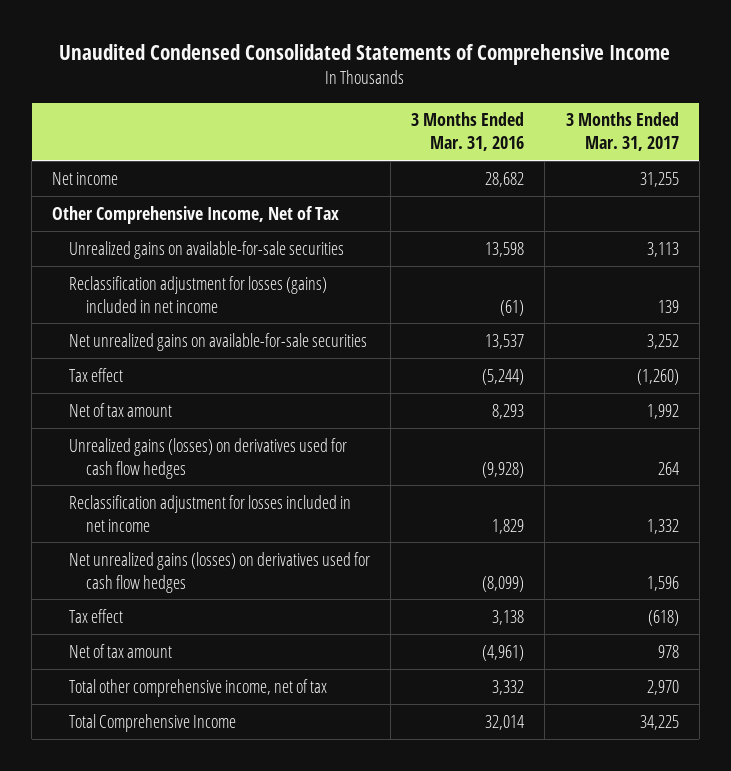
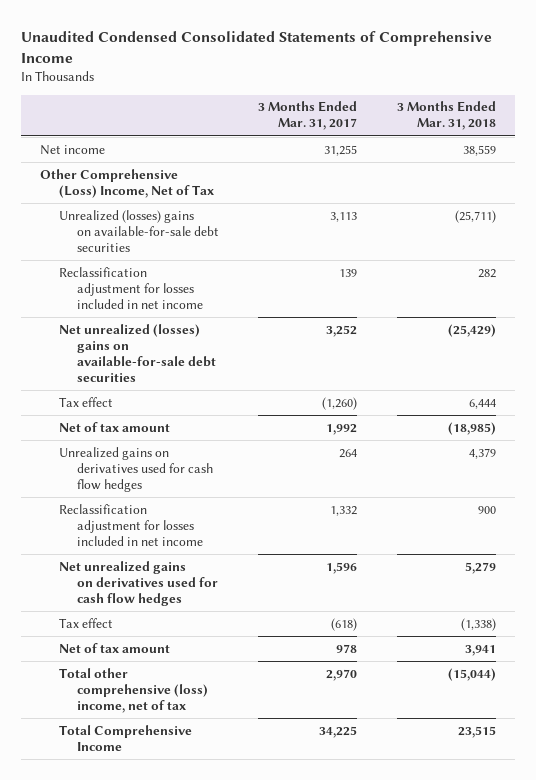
- | 3 Months Ended Mar. 31, 2016 | 3 Months Ended Mar. 31, 2017
+ | 3 Months Ended Mar. 31, 2017 | 3 Months Ended Mar. 31, 2018
- Other Comprehensive Income, Net of Tax
- Unrealized gains on available-for-sale securities | 13,598 | 3,113
- Reclassification adjustment for losses (gains) included in net income | (61) | 139
- Net unrealized gains on available-for-sale securities | 13,537 | 3,252
+ Other Comprehensive (Loss) Income, Net of Tax
+ Unrealized (losses) gains on available-for-sale debt securities | 3,113 | (25,711)
+ Reclassification adjustment for losses included in net income | 139 | 282
+ Net unrealized (losses) gains on available-for-sale debt securities | 3,252 | (25,429)
- Unrealized gains (losses) on derivatives used for cash flow hedges | (9,928) | 264
+ Unrealized gains on derivatives used for cash flow hedges | 264 | 4,379
- Net unrealized gains (losses) on derivatives used for cash flow hedges | (8,099) | 1,596
+ Net unrealized gains on derivatives used for cash flow hedges | 1,596 | 5,279
- Total other comprehensive income, net of tax | 3,332 | 2,970
+ Total other comprehensive (loss) income, net of tax | 2,970 | (15,044)

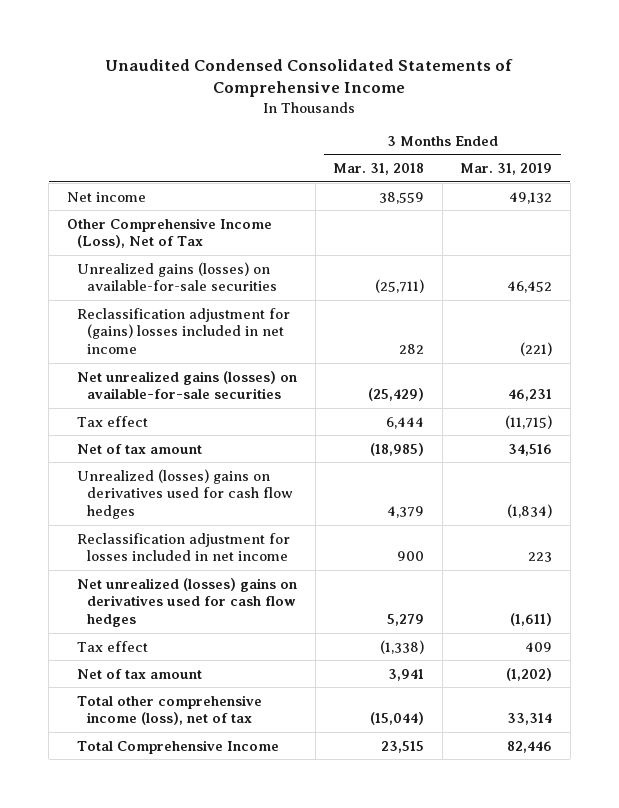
- | 3 Months Ended Mar. 31, 2017 | 3 Months Ended Mar. 31, 2018
+ | 3 Months Ended Mar. 31, 2018 | 3 Months Ended Mar. 31, 2019
- Other Comprehensive (Loss) Income, Net of Tax
- Unrealized (losses) gains on available-for-sale debt securities | 3,113 | (25,711)
- Reclassification adjustment for losses included in net income | 139 | 282
- Net unrealized (losses) gains on available-for-sale debt securities | 3,252 | (25,429)
+ Other Comprehensive Income (Loss), Net of Tax
+ Unrealized gains (losses) on available-for-sale securities | (25,711) | 46,452
+ Reclassification adjustment for (gains) losses included in net income | 282 | (221)
+ Net unrealized gains (losses) on available-for-sale securities | (25,429) | 46,231
- Unrealized gains on derivatives used for cash flow hedges | 264 | 4,379
+ Unrealized (losses) gains on derivatives used for cash flow hedges | 4,379 | (1,834)
- Net unrealized gains on derivatives used for cash flow hedges | 1,596 | 5,279
+ Net unrealized (losses) gains on derivatives used for cash flow hedges | 5,279 | (1,611)
- Total other comprehensive (loss) income, net of tax | 2,970 | (15,044)
+ Total other comprehensive income (loss), net of tax | (15,044) | 33,314

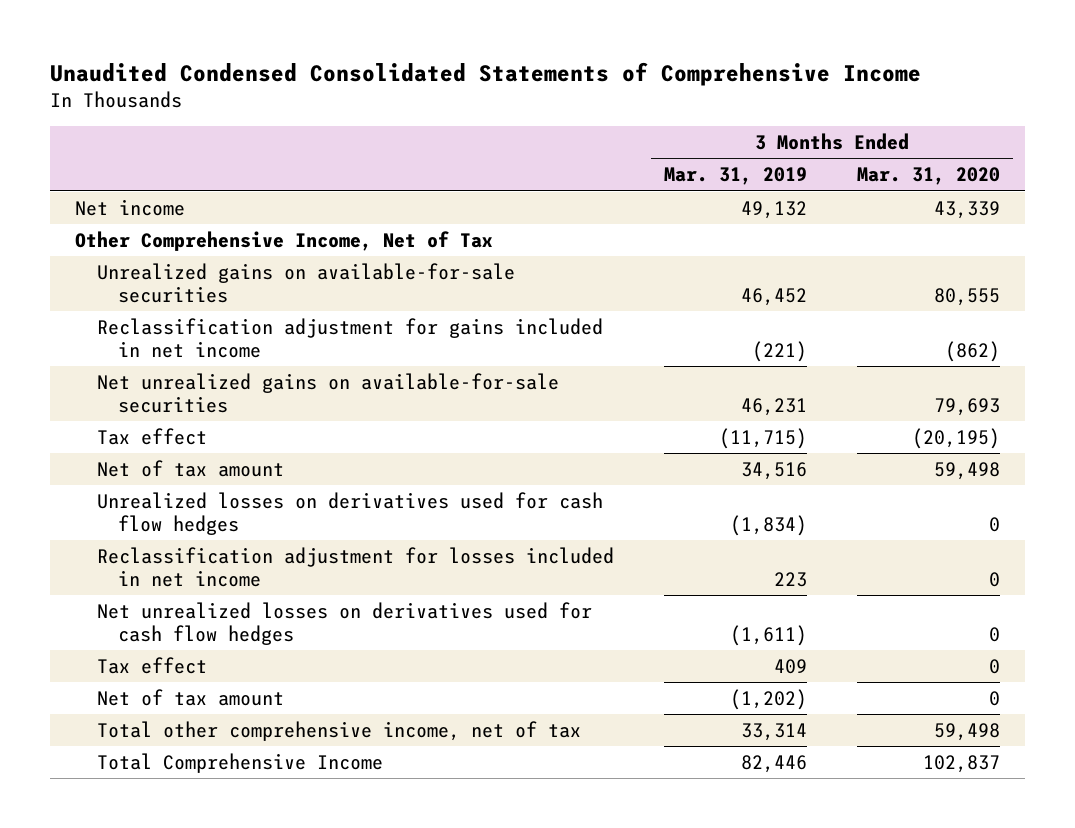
- | 3 Months Ended Mar. 31, 2018 | 3 Months Ended Mar. 31, 2019
+ | 3 Months Ended Mar. 31, 2019 | 3 Months Ended Mar. 31, 2020
- Other Comprehensive Income (Loss), Net of Tax
- Unrealized gains (losses) on available-for-sale securities | (25,711) | 46,452
- Reclassification adjustment for (gains) losses included in net income | 282 | (221)
- Net unrealized gains (losses) on available-for-sale securities | (25,429) | 46,231
+ Other Comprehensive Income, Net of Tax
+ Unrealized gains on available-for-sale securities | 46,452 | 80,555
+ Reclassification adjustment for gains included in net income | (221) | (862)
+ Net unrealized gains on available-for-sale securities | 46,231 | 79,693
- Unrealized (losses) gains on derivatives used for cash flow hedges | 4,379 | (1,834)
+ Unrealized losses on derivatives used for cash flow hedges | (1,834) | 0
- Net unrealized (losses) gains on derivatives used for cash flow hedges | 5,279 | (1,611)
+ Net unrealized losses on derivatives used for cash flow hedges | (1,611) | 0
- Total other comprehensive income (loss), net of tax | (15,044) | 33,314
+ Total other comprehensive income, net of tax | 33,314 | 59,498

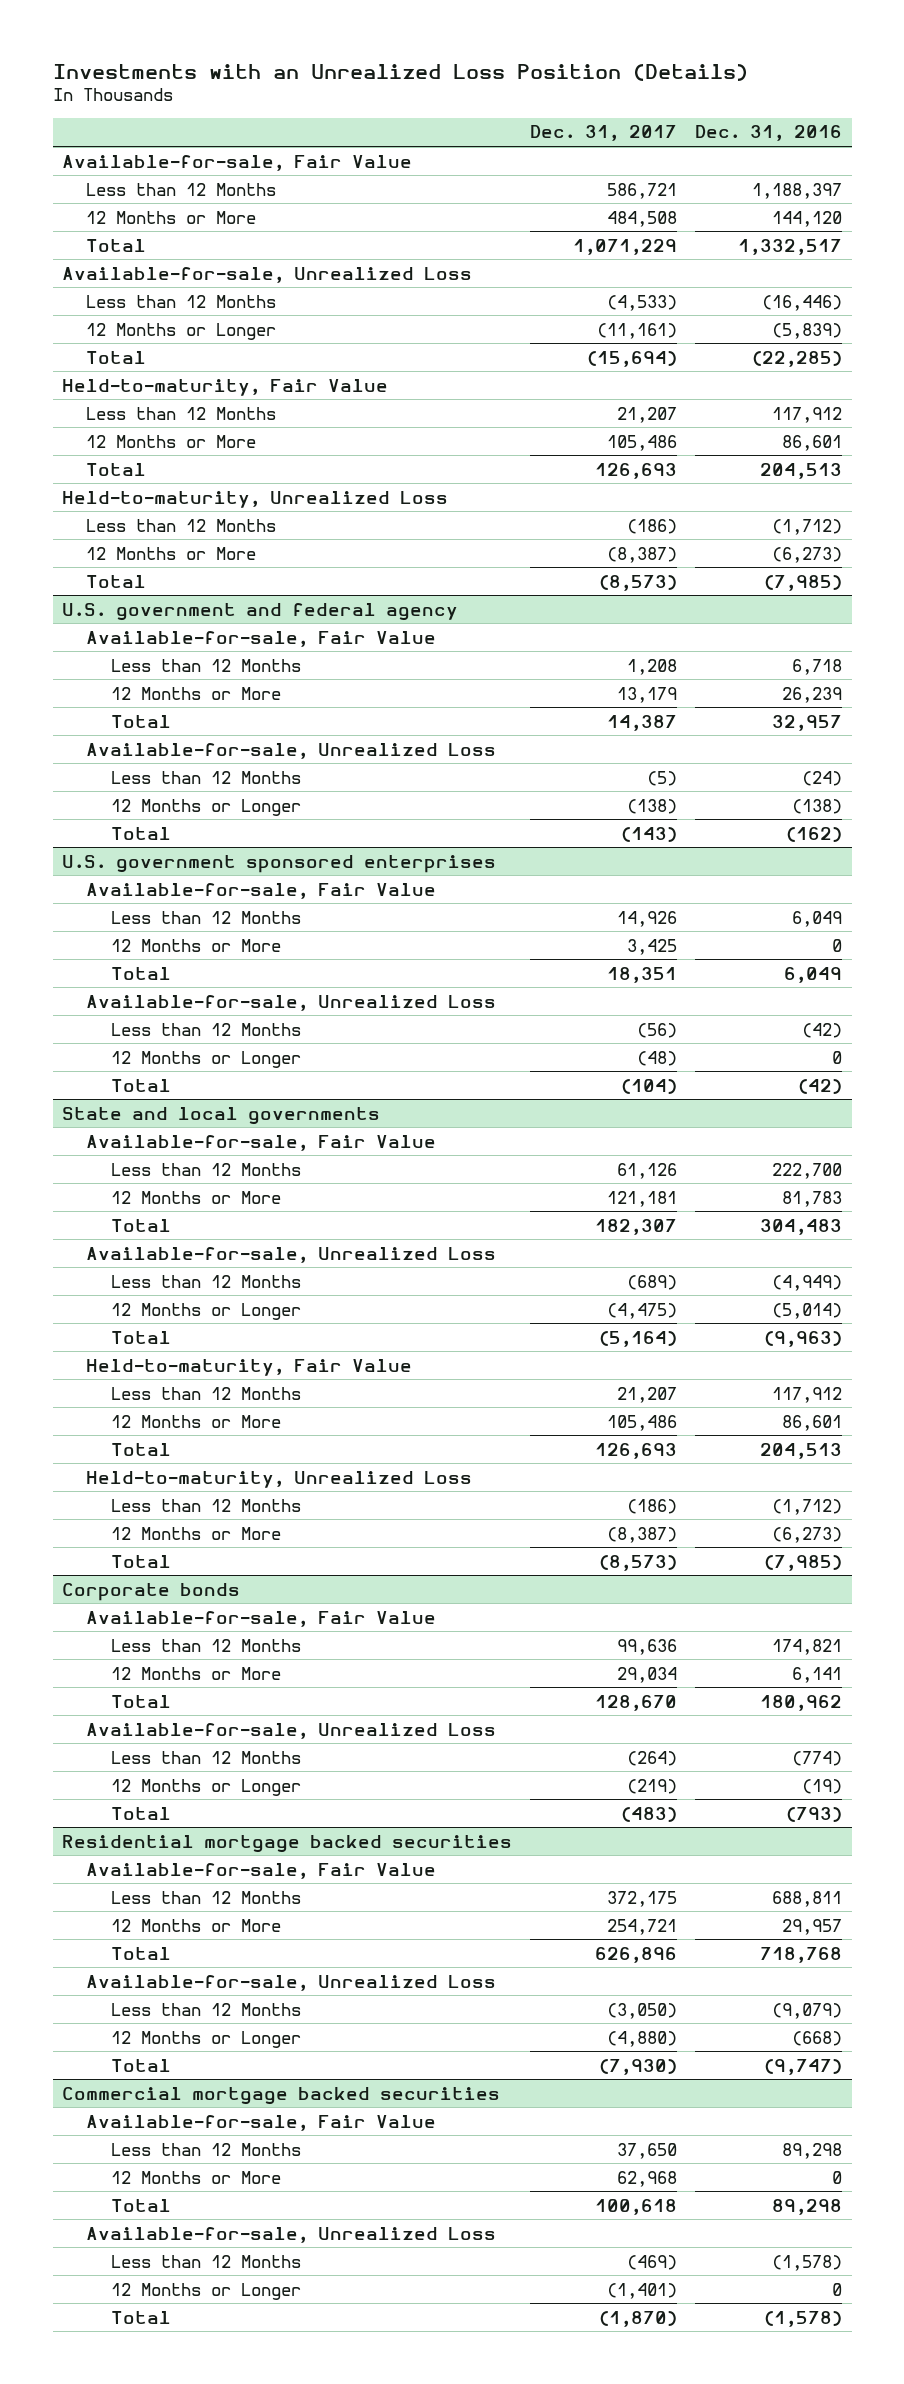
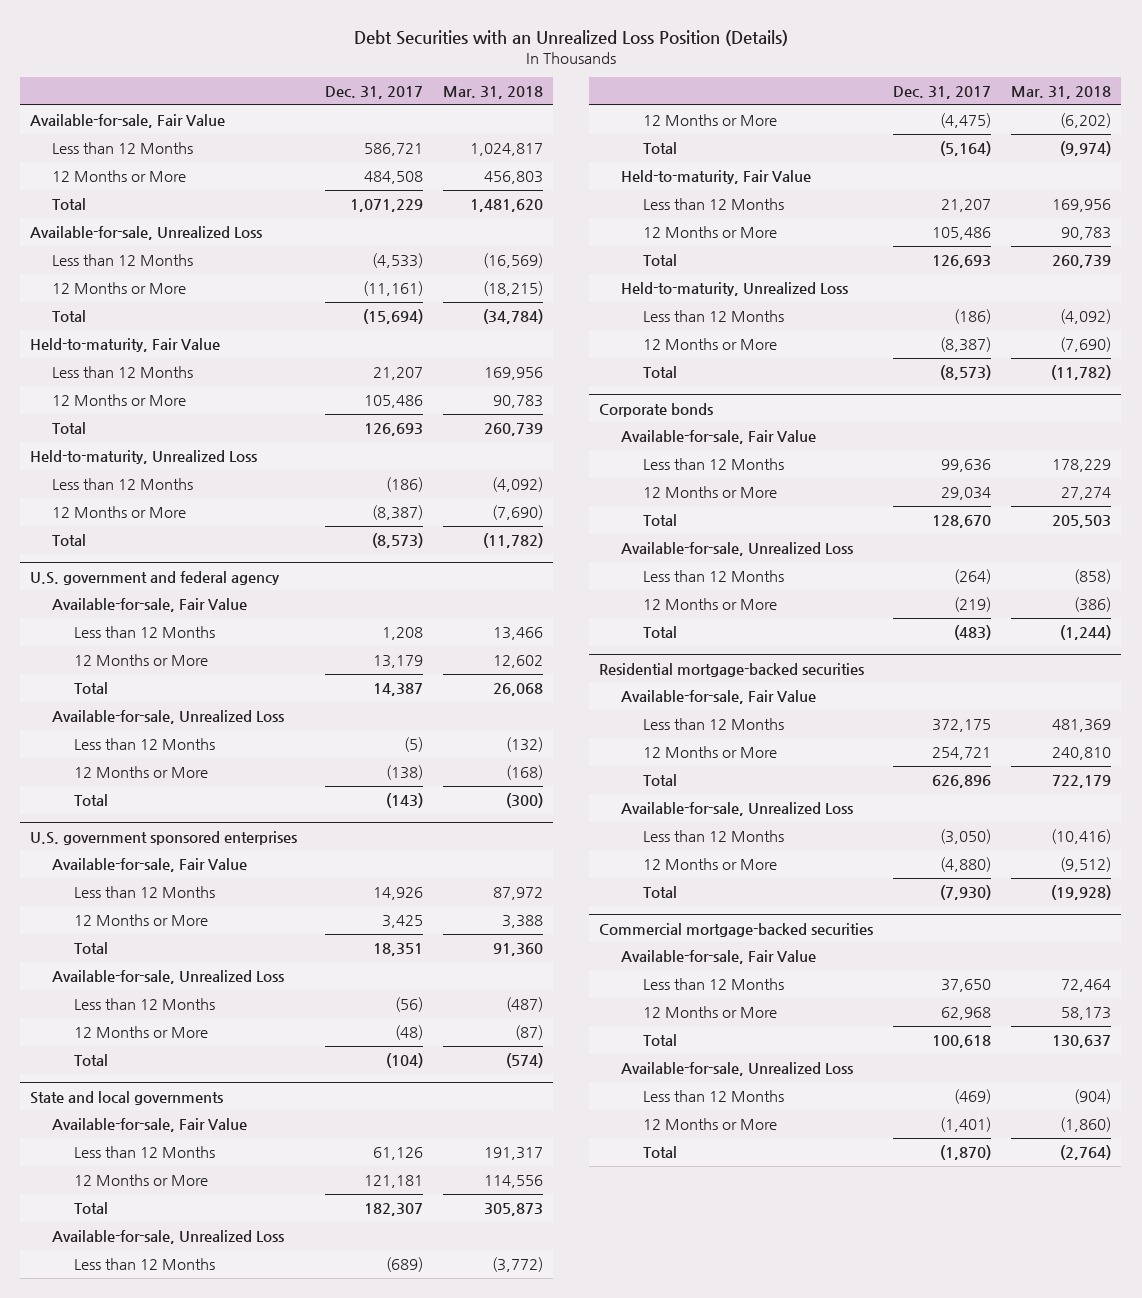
- Investments with an Unrealized Loss Position (Details)
+ Debt Securities with an Unrealized Loss Position (Details)
- | Dec. 31, 2017 | Dec. 31, 2016
+ | Dec. 31, 2017 | Mar. 31, 2018
- 12 Months or Longer | (11,161) | (5,839)
+ 12 Months or More | (11,161) | (18,215)
@ U.S. government and federal agency
- 12 Months or Longer | (138) | (138)
+ 12 Months or More | (138) | (168)
@ U.S. government sponsored enterprises
- 12 Months or Longer | (48) | 0
+ 12 Months or More | (48) | (87)
@ State and local governments
- 12 Months or Longer | (4,475) | (5,014)
+ 12 Months or More | (4,475) | (6,202)
@ Corporate bonds
- 12 Months or Longer | (219) | (19)
+ 12 Months or More | (219) | (386)
- Residential mortgage backed securities
+ Residential mortgage-backed securities
- 12 Months or Longer | (4,880) | (668)
+ 12 Months or More | (4,880) | (9,512)
- Commercial mortgage backed securities
+ Commercial mortgage-backed securities
- 12 Months or Longer | (1,401) | 0
+ 12 Months or More | (1,401) | (1,860)

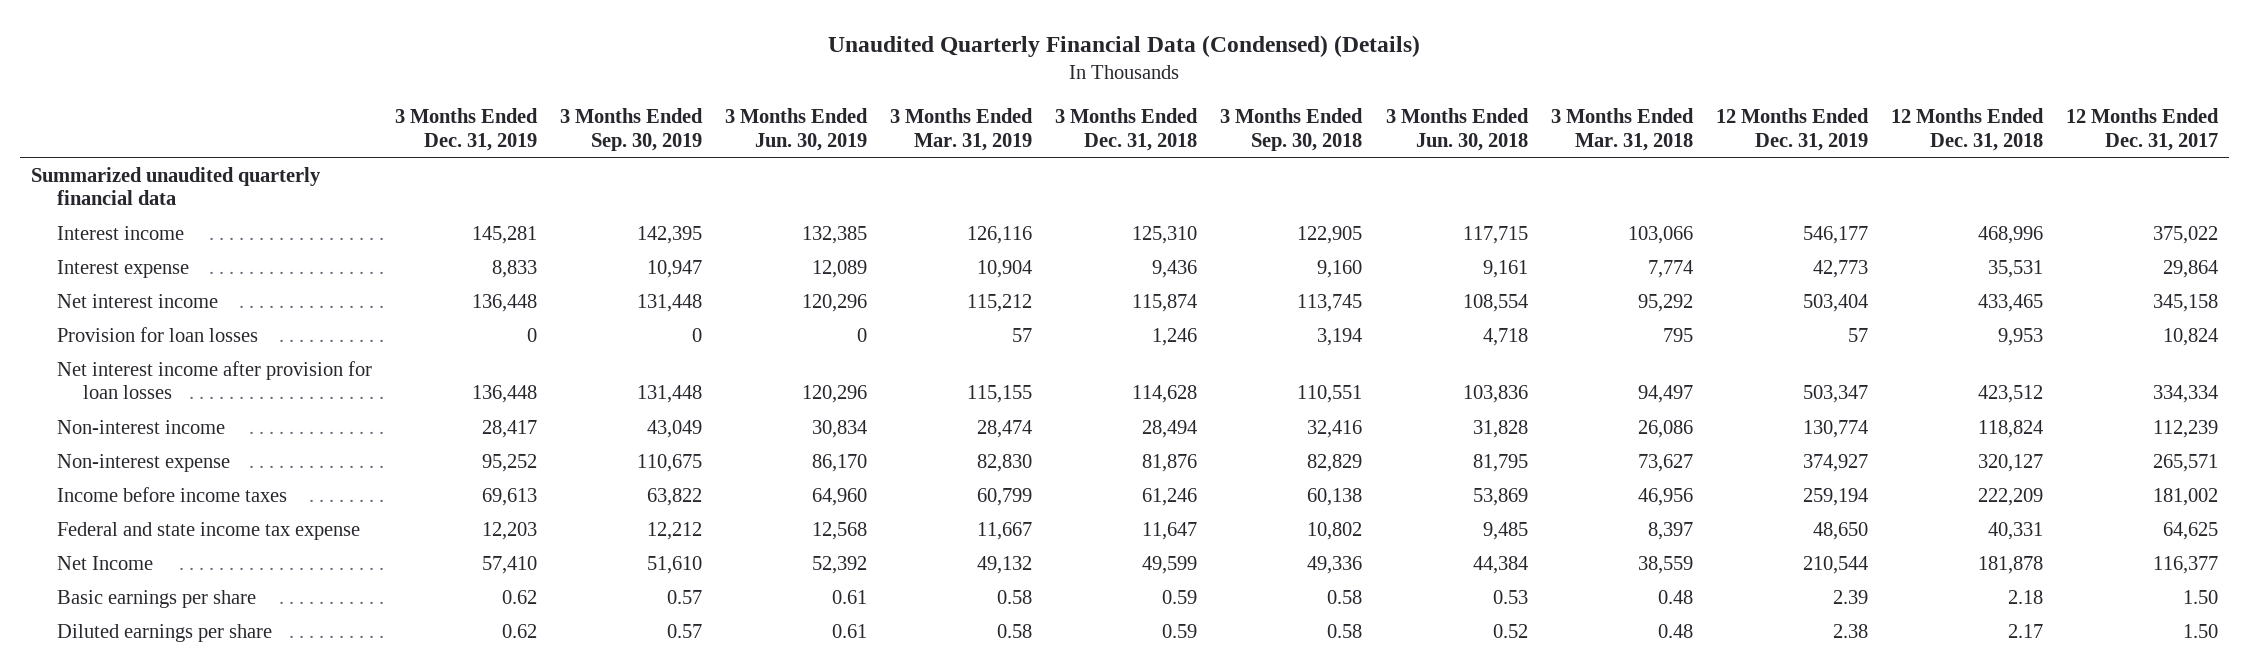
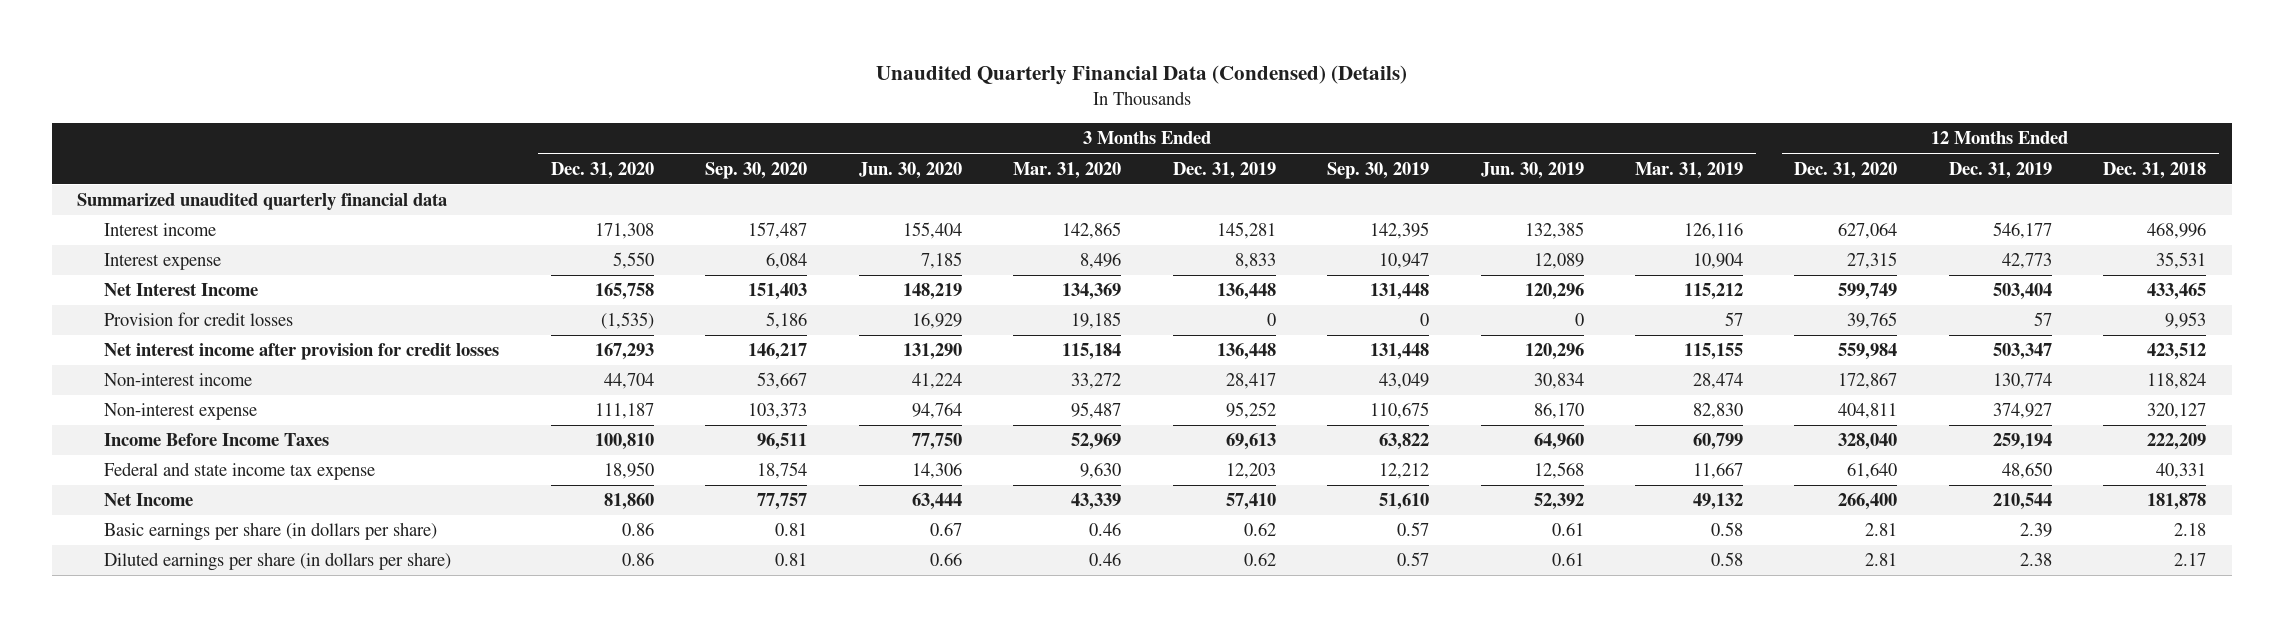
- | 3 Months Ended Dec. 31, 2019 | 3 Months Ended Sep. 30, 2019 | 3 Months Ended Jun. 30, 2019 | 3 Months Ended Mar. 31, 2019 | 3 Months Ended Dec. 31, 2018 | 3 Months Ended Sep. 30, 2018 | 3 Months Ended Jun. 30, 2018 | 3 Months Ended Mar. 31, 2018 | 12 Months Ended Dec. 31, 2019 | 12 Months Ended Dec. 31, 2018 | 12 Months Ended Dec. 31, 2017
+ | 3 Months Ended Dec. 31, 2020 | 3 Months Ended Sep. 30, 2020 | 3 Months Ended Jun. 30, 2020 | 3 Months Ended Mar. 31, 2020 | 3 Months Ended Dec. 31, 2019 | 3 Months Ended Sep. 30, 2019 | 3 Months Ended Jun. 30, 2019 | 3 Months Ended Mar. 31, 2019 | 12 Months Ended Dec. 31, 2020 | 12 Months Ended Dec. 31, 2019 | 12 Months Ended Dec. 31, 2018
- Net interest income | 136,448 | 131,448 | 120,296 | 115,212 | 115,874 | 113,745 | 108,554 | 95,292 | 503,404 | 433,465 | 345,158
- Provision for loan losses | 0 | 0 | 0 | 57 | 1,246 | 3,194 | 4,718 | 795 | 57 | 9,953 | 10,824
- Net interest income after provision for loan losses | 136,448 | 131,448 | 120,296 | 115,155 | 114,628 | 110,551 | 103,836 | 94,497 | 503,347 | 423,512 | 334,334
+ Net Interest Income | 165,758 | 151,403 | 148,219 | 134,369 | 136,448 | 131,448 | 120,296 | 115,212 | 599,749 | 503,404 | 433,465
+ Provision for credit losses | (1,535) | 5,186 | 16,929 | 19,185 | 0 | 0 | 0 | 57 | 39,765 | 57 | 9,953
+ Net interest income after provision for credit losses | 167,293 | 146,217 | 131,290 | 115,184 | 136,448 | 131,448 | 120,296 | 115,155 | 559,984 | 503,347 | 423,512
- Income before income taxes | 69,613 | 63,822 | 64,960 | 60,799 | 61,246 | 60,138 | 53,869 | 46,956 | 259,194 | 222,209 | 181,002
+ Income Before Income Taxes | 100,810 | 96,511 | 77,750 | 52,969 | 69,613 | 63,822 | 64,960 | 60,799 | 328,040 | 259,194 | 222,209
- Basic earnings per share | 0.62 | 0.57 | 0.61 | 0.58 | 0.59 | 0.58 | 0.53 | 0.48 | 2.39 | 2.18 | 1.50
- Diluted earnings per share | 0.62 | 0.57 | 0.61 | 0.58 | 0.59 | 0.58 | 0.52 | 0.48 | 2.38 | 2.17 | 1.50
+ Basic earnings per share (in dollars per share) | 0.86 | 0.81 | 0.67 | 0.46 | 0.62 | 0.57 | 0.61 | 0.58 | 2.81 | 2.39 | 2.18
+ Diluted earnings per share (in dollars per share) | 0.86 | 0.81 | 0.66 | 0.46 | 0.62 | 0.57 | 0.61 | 0.58 | 2.81 | 2.38 | 2.17

